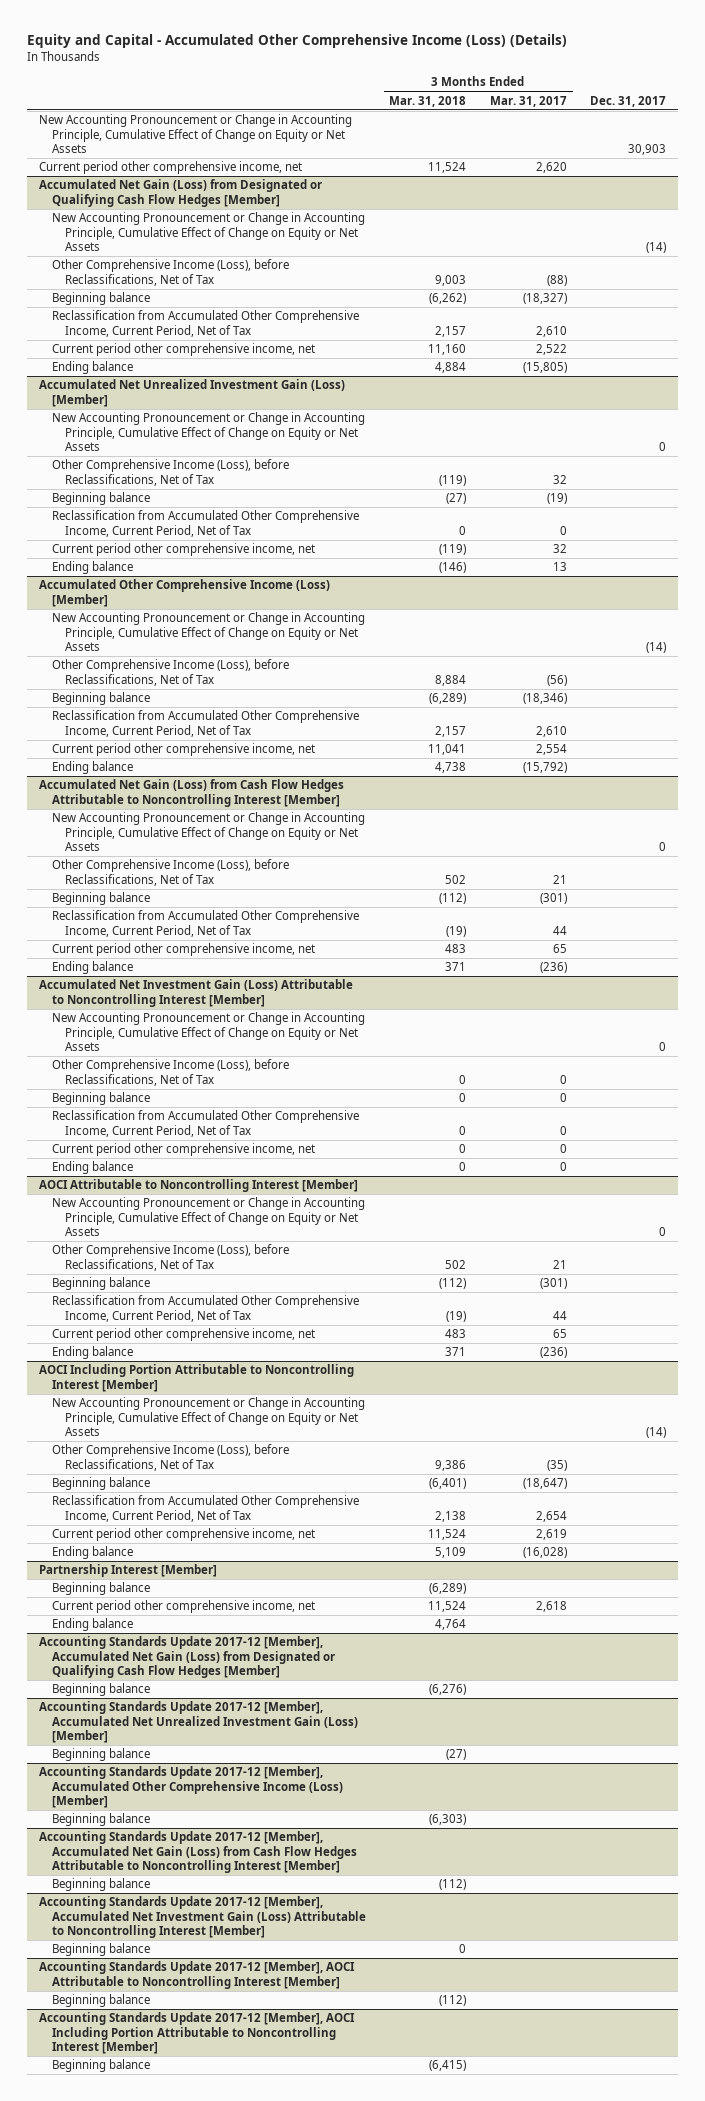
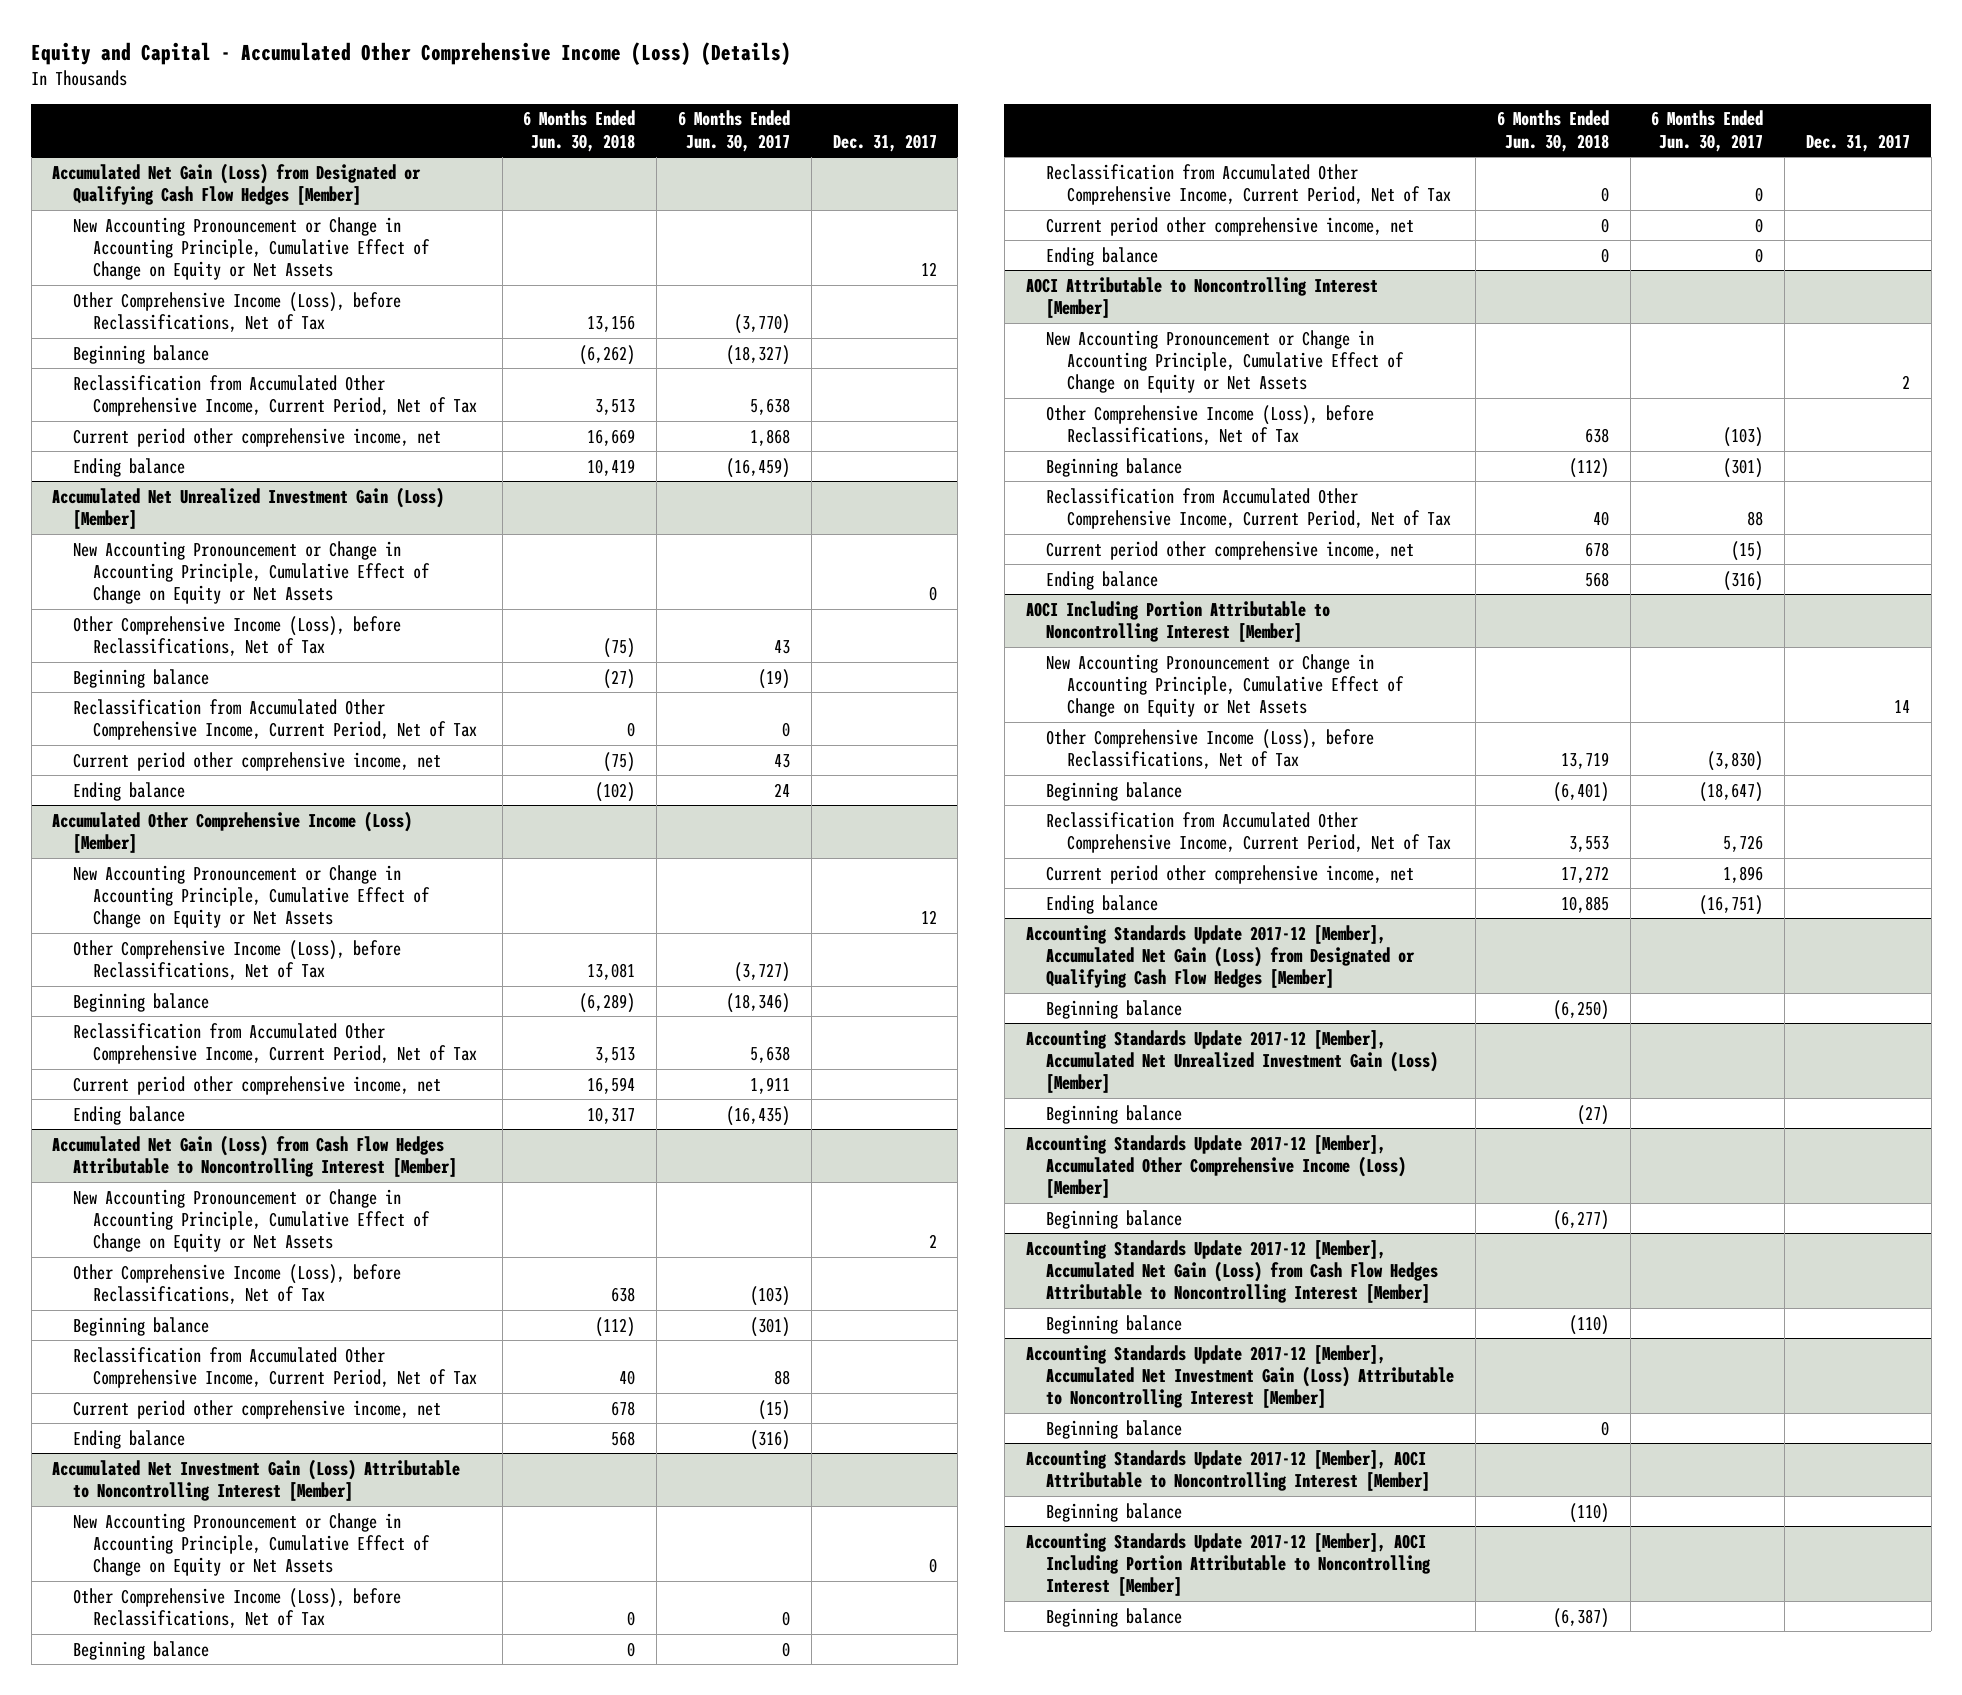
- | 3 Months Ended Mar. 31, 2018 | 3 Months Ended Mar. 31, 2017 | Dec. 31, 2017
+ | 6 Months Ended Jun. 30, 2018 | 6 Months Ended Jun. 30, 2017 | Dec. 31, 2017
- New Accounting Pronouncement or Change in Accounting Principle, Cumulative Effect of Change on Equity or Net Assets | | | 30,903
- Current period other comprehensive income, net | 11,524 | 2,620 |
@ Accumulated Net Gain (Loss) from Designated or Qualifying Cash Flow Hedges [Member]
- New Accounting Pronouncement or Change in Accounting Principle, Cumulative Effect of Change on Equity or Net Assets | | | (14)
+ New Accounting Pronouncement or Change in Accounting Principle, Cumulative Effect of Change on Equity or Net Assets | | | 12
@ Accumulated Other Comprehensive Income (Loss) [Member]
- New Accounting Pronouncement or Change in Accounting Principle, Cumulative Effect of Change on Equity or Net Assets | | | (14)
+ New Accounting Pronouncement or Change in Accounting Principle, Cumulative Effect of Change on Equity or Net Assets | | | 12
@ Accumulated Net Gain (Loss) from Cash Flow Hedges Attributable to Noncontrolling Interest [Member]
- New Accounting Pronouncement or Change in Accounting Principle, Cumulative Effect of Change on Equity or Net Assets | | | 0
+ New Accounting Pronouncement or Change in Accounting Principle, Cumulative Effect of Change on Equity or Net Assets | | | 2
@ AOCI Attributable to Noncontrolling Interest [Member]
- New Accounting Pronouncement or Change in Accounting Principle, Cumulative Effect of Change on Equity or Net Assets | | | 0
+ New Accounting Pronouncement or Change in Accounting Principle, Cumulative Effect of Change on Equity or Net Assets | | | 2
@ AOCI Including Portion Attributable to Noncontrolling Interest [Member]
- New Accounting Pronouncement or Change in Accounting Principle, Cumulative Effect of Change on Equity or Net Assets | | | (14)
+ New Accounting Pronouncement or Change in Accounting Principle, Cumulative Effect of Change on Equity or Net Assets | | | 14
- Partnership Interest [Member]
- Beginning balance | (6,289) | |
- Current period other comprehensive income, net | 11,524 | 2,618 |
- Ending balance | 4,764 | |

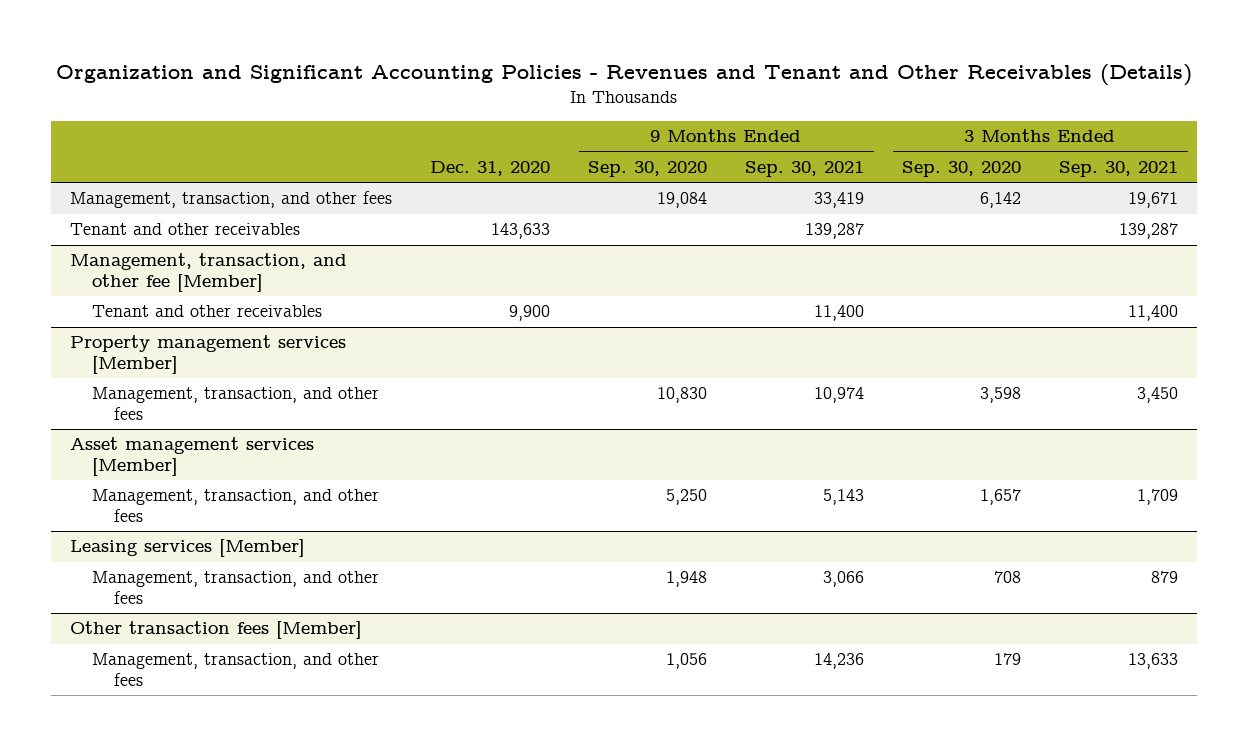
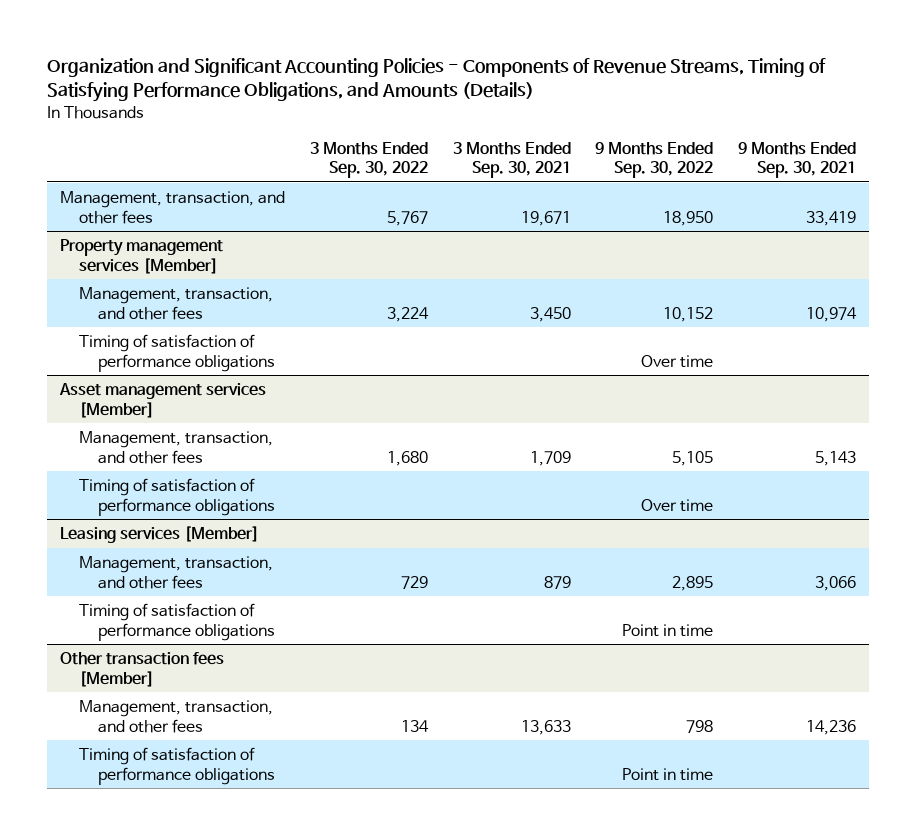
- Organization and Significant Accounting Policies - Revenues and Tenant and Other Receivables (Details)
+ Organization and Significant Accounting Policies - Components of Revenue Streams, Timing of Satisfying Performance Obligations, and Amounts (Details)
- | Dec. 31, 2020 | 9 Months Ended Sep. 30, 2020 | 9 Months Ended Sep. 30, 2021 | 3 Months Ended Sep. 30, 2020 | 3 Months Ended Sep. 30, 2021
+ | 3 Months Ended Sep. 30, 2022 | 3 Months Ended Sep. 30, 2021 | 9 Months Ended Sep. 30, 2022 | 9 Months Ended Sep. 30, 2021
- Tenant and other receivables | 143,633 | | 139,287 | | 139,287
- Management, transaction, and other fee [Member]
- Tenant and other receivables | 9,900 | | 11,400 | | 11,400
@ Property management services [Member]
+ Timing of satisfaction of performance obligations | | | Over time |
@ Asset management services [Member]
+ Timing of satisfaction of performance obligations | | | Over time |
@ Leasing services [Member]
+ Timing of satisfaction of performance obligations | | | Point in time |
@ Other transaction fees [Member]
+ Timing of satisfaction of performance obligations | | | Point in time |

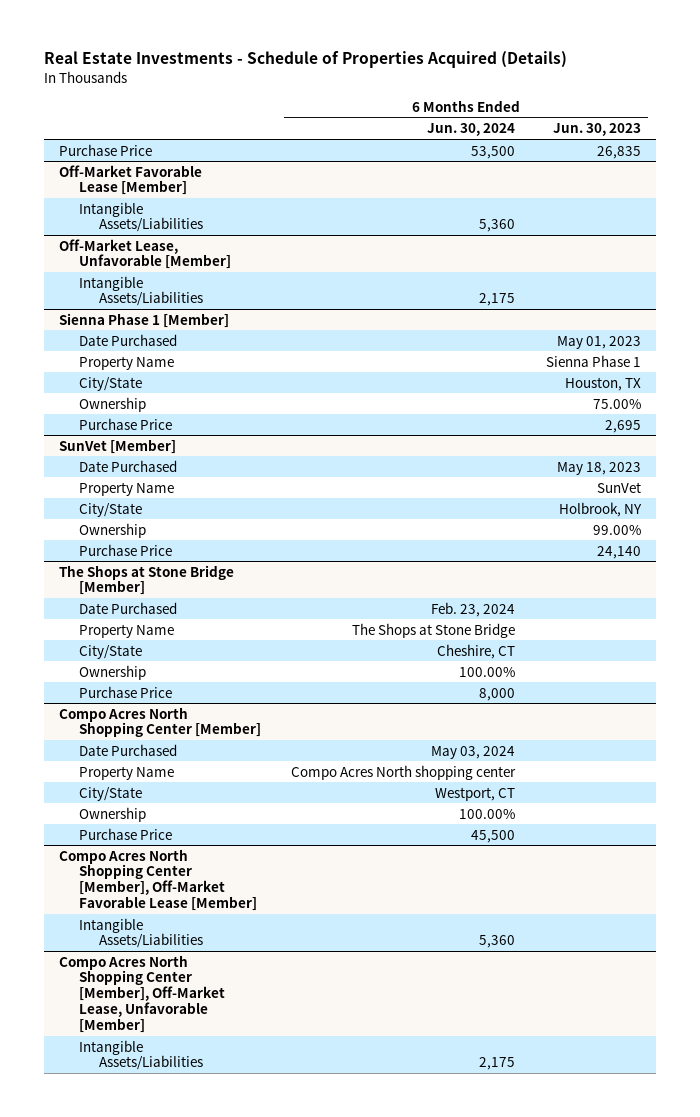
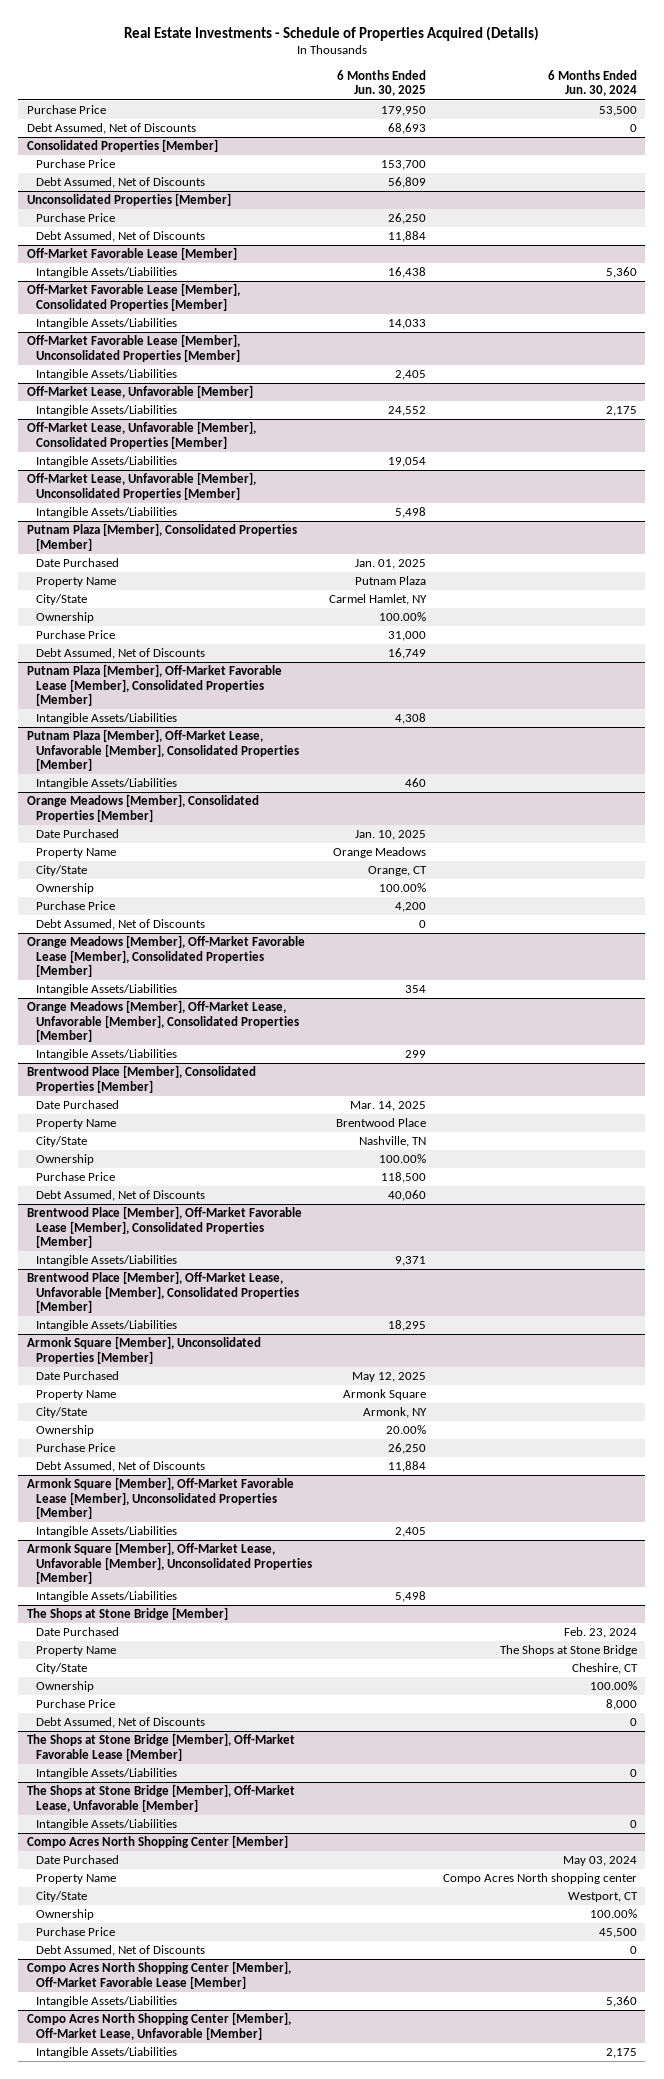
- | 6 Months Ended Jun. 30, 2024 | 6 Months Ended Jun. 30, 2023
+ | 6 Months Ended Jun. 30, 2025 | 6 Months Ended Jun. 30, 2024
+ Debt Assumed, Net of Discounts | 68,693 | 0
+ Consolidated Properties [Member]
+ Purchase Price | 153,700 |
+ Debt Assumed, Net of Discounts | 56,809 |
+ Unconsolidated Properties [Member]
+ Purchase Price | 26,250 |
+ Debt Assumed, Net of Discounts | 11,884 |
+ Off-Market Favorable Lease [Member], Consolidated Properties [Member]
+ Intangible Assets/Liabilities | 14,033 |
+ Off-Market Favorable Lease [Member], Unconsolidated Properties [Member]
+ Intangible Assets/Liabilities | 2,405 |
- Sienna Phase 1 [Member]
- Date Purchased | | May 01, 2023
- Property Name | | Sienna Phase 1
- City/State | | Houston, TX
- Ownership | | 75.00%
- Purchase Price | | 2,695
- SunVet [Member]
- Date Purchased | | May 18, 2023
- Property Name | | SunVet
- City/State | | Holbrook, NY
- Ownership | | 99.00%
- Purchase Price | | 24,140
+ Off-Market Lease, Unfavorable [Member], Consolidated Properties [Member]
+ Intangible Assets/Liabilities | 19,054 |
+ Off-Market Lease, Unfavorable [Member], Unconsolidated Properties [Member]
+ Intangible Assets/Liabilities | 5,498 |
+ Putnam Plaza [Member], Consolidated Properties [Member]
+ Date Purchased | Jan. 01, 2025 |
+ Property Name | Putnam Plaza |
+ City/State | Carmel Hamlet, NY |
+ Ownership | 100.00% |
+ Purchase Price | 31,000 |
+ Debt Assumed, Net of Discounts | 16,749 |
+ Putnam Plaza [Member], Off-Market Favorable Lease [Member], Consolidated Properties [Member]
+ Intangible Assets/Liabilities | 4,308 |
+ Putnam Plaza [Member], Off-Market Lease, Unfavorable [Member], Consolidated Properties [Member]
+ Intangible Assets/Liabilities | 460 |
+ Orange Meadows [Member], Consolidated Properties [Member]
+ Date Purchased | Jan. 10, 2025 |
+ Property Name | Orange Meadows |
+ City/State | Orange, CT |
+ Ownership | 100.00% |
+ Purchase Price | 4,200 |
+ Debt Assumed, Net of Discounts | 0 |
+ Orange Meadows [Member], Off-Market Favorable Lease [Member], Consolidated Properties [Member]
+ Intangible Assets/Liabilities | 354 |
+ Orange Meadows [Member], Off-Market Lease, Unfavorable [Member], Consolidated Properties [Member]
+ Intangible Assets/Liabilities | 299 |
+ Brentwood Place [Member], Consolidated Properties [Member]
+ Date Purchased | Mar. 14, 2025 |
+ Property Name | Brentwood Place |
+ City/State | Nashville, TN |
+ Ownership | 100.00% |
+ Purchase Price | 118,500 |
+ Debt Assumed, Net of Discounts | 40,060 |
+ Brentwood Place [Member], Off-Market Favorable Lease [Member], Consolidated Properties [Member]
+ Intangible Assets/Liabilities | 9,371 |
+ Brentwood Place [Member], Off-Market Lease, Unfavorable [Member], Consolidated Properties [Member]
+ Intangible Assets/Liabilities | 18,295 |
+ Armonk Square [Member], Unconsolidated Properties [Member]
+ Date Purchased | May 12, 2025 |
+ Property Name | Armonk Square |
+ City/State | Armonk, NY |
+ Ownership | 20.00% |
+ Purchase Price | 26,250 |
+ Debt Assumed, Net of Discounts | 11,884 |
+ Armonk Square [Member], Off-Market Favorable Lease [Member], Unconsolidated Properties [Member]
+ Intangible Assets/Liabilities | 2,405 |
+ Armonk Square [Member], Off-Market Lease, Unfavorable [Member], Unconsolidated Properties [Member]
+ Intangible Assets/Liabilities | 5,498 |
@ The Shops at Stone Bridge [Member]
+ Debt Assumed, Net of Discounts | | 0
+ The Shops at Stone Bridge [Member], Off-Market Favorable Lease [Member]
+ Intangible Assets/Liabilities | | 0
+ The Shops at Stone Bridge [Member], Off-Market Lease, Unfavorable [Member]
+ Intangible Assets/Liabilities | | 0
@ Compo Acres North Shopping Center [Member]
+ Debt Assumed, Net of Discounts | | 0

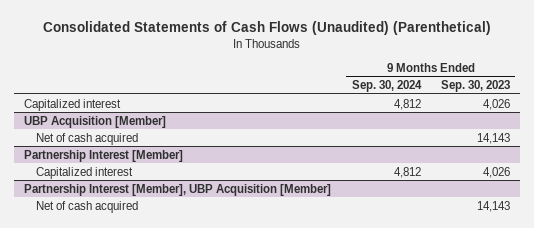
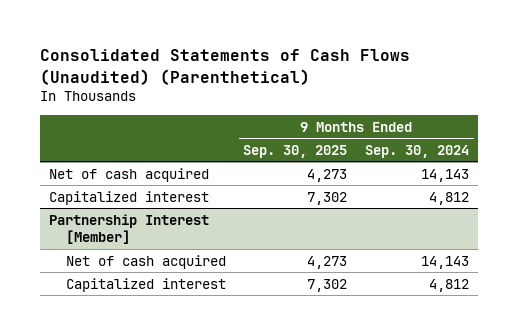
- | 9 Months Ended Sep. 30, 2024 | 9 Months Ended Sep. 30, 2023
+ | 9 Months Ended Sep. 30, 2025 | 9 Months Ended Sep. 30, 2024
+ Net of cash acquired | 4,273 | 14,143
- UBP Acquisition [Member]
- Net of cash acquired | | 14,143
@ Partnership Interest [Member]
+ Net of cash acquired | 4,273 | 14,143
- Partnership Interest [Member], UBP Acquisition [Member]
- Net of cash acquired | | 14,143

